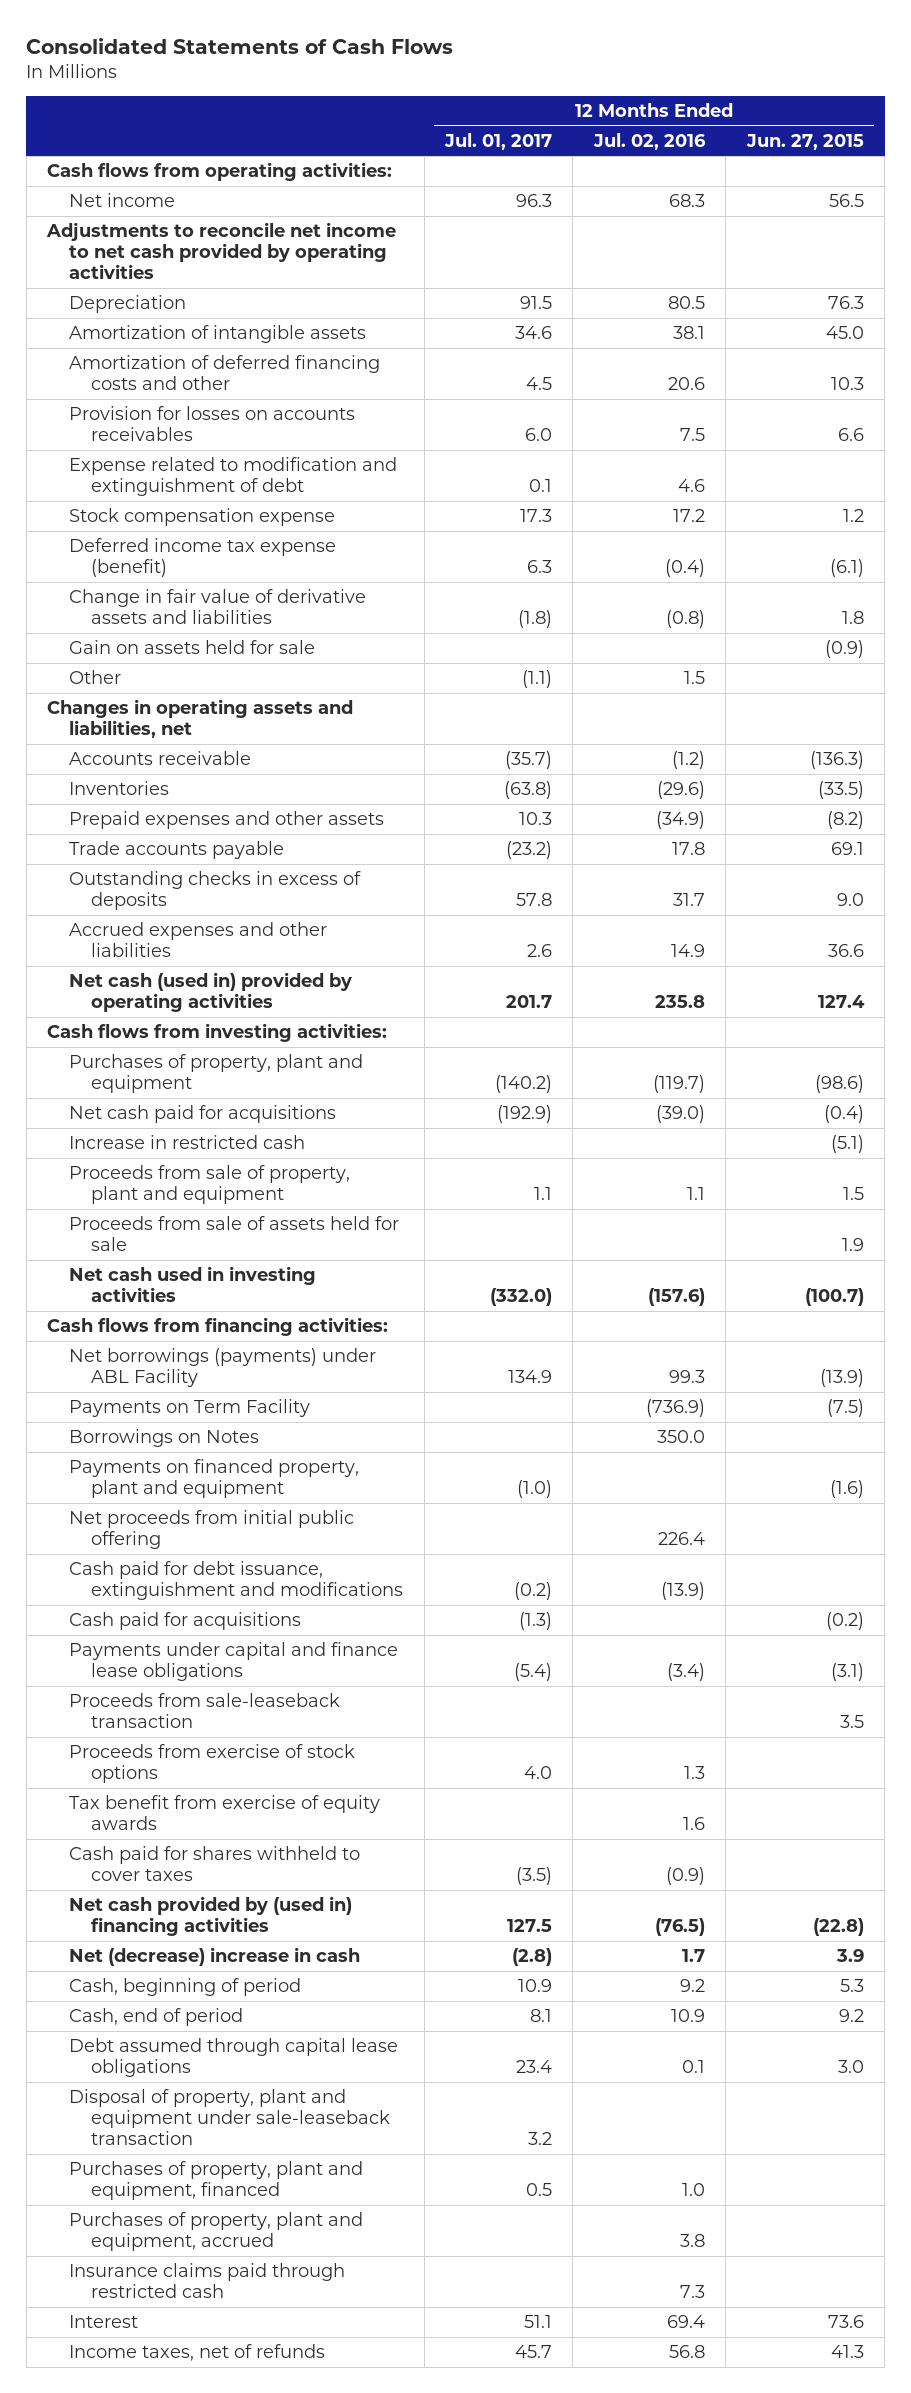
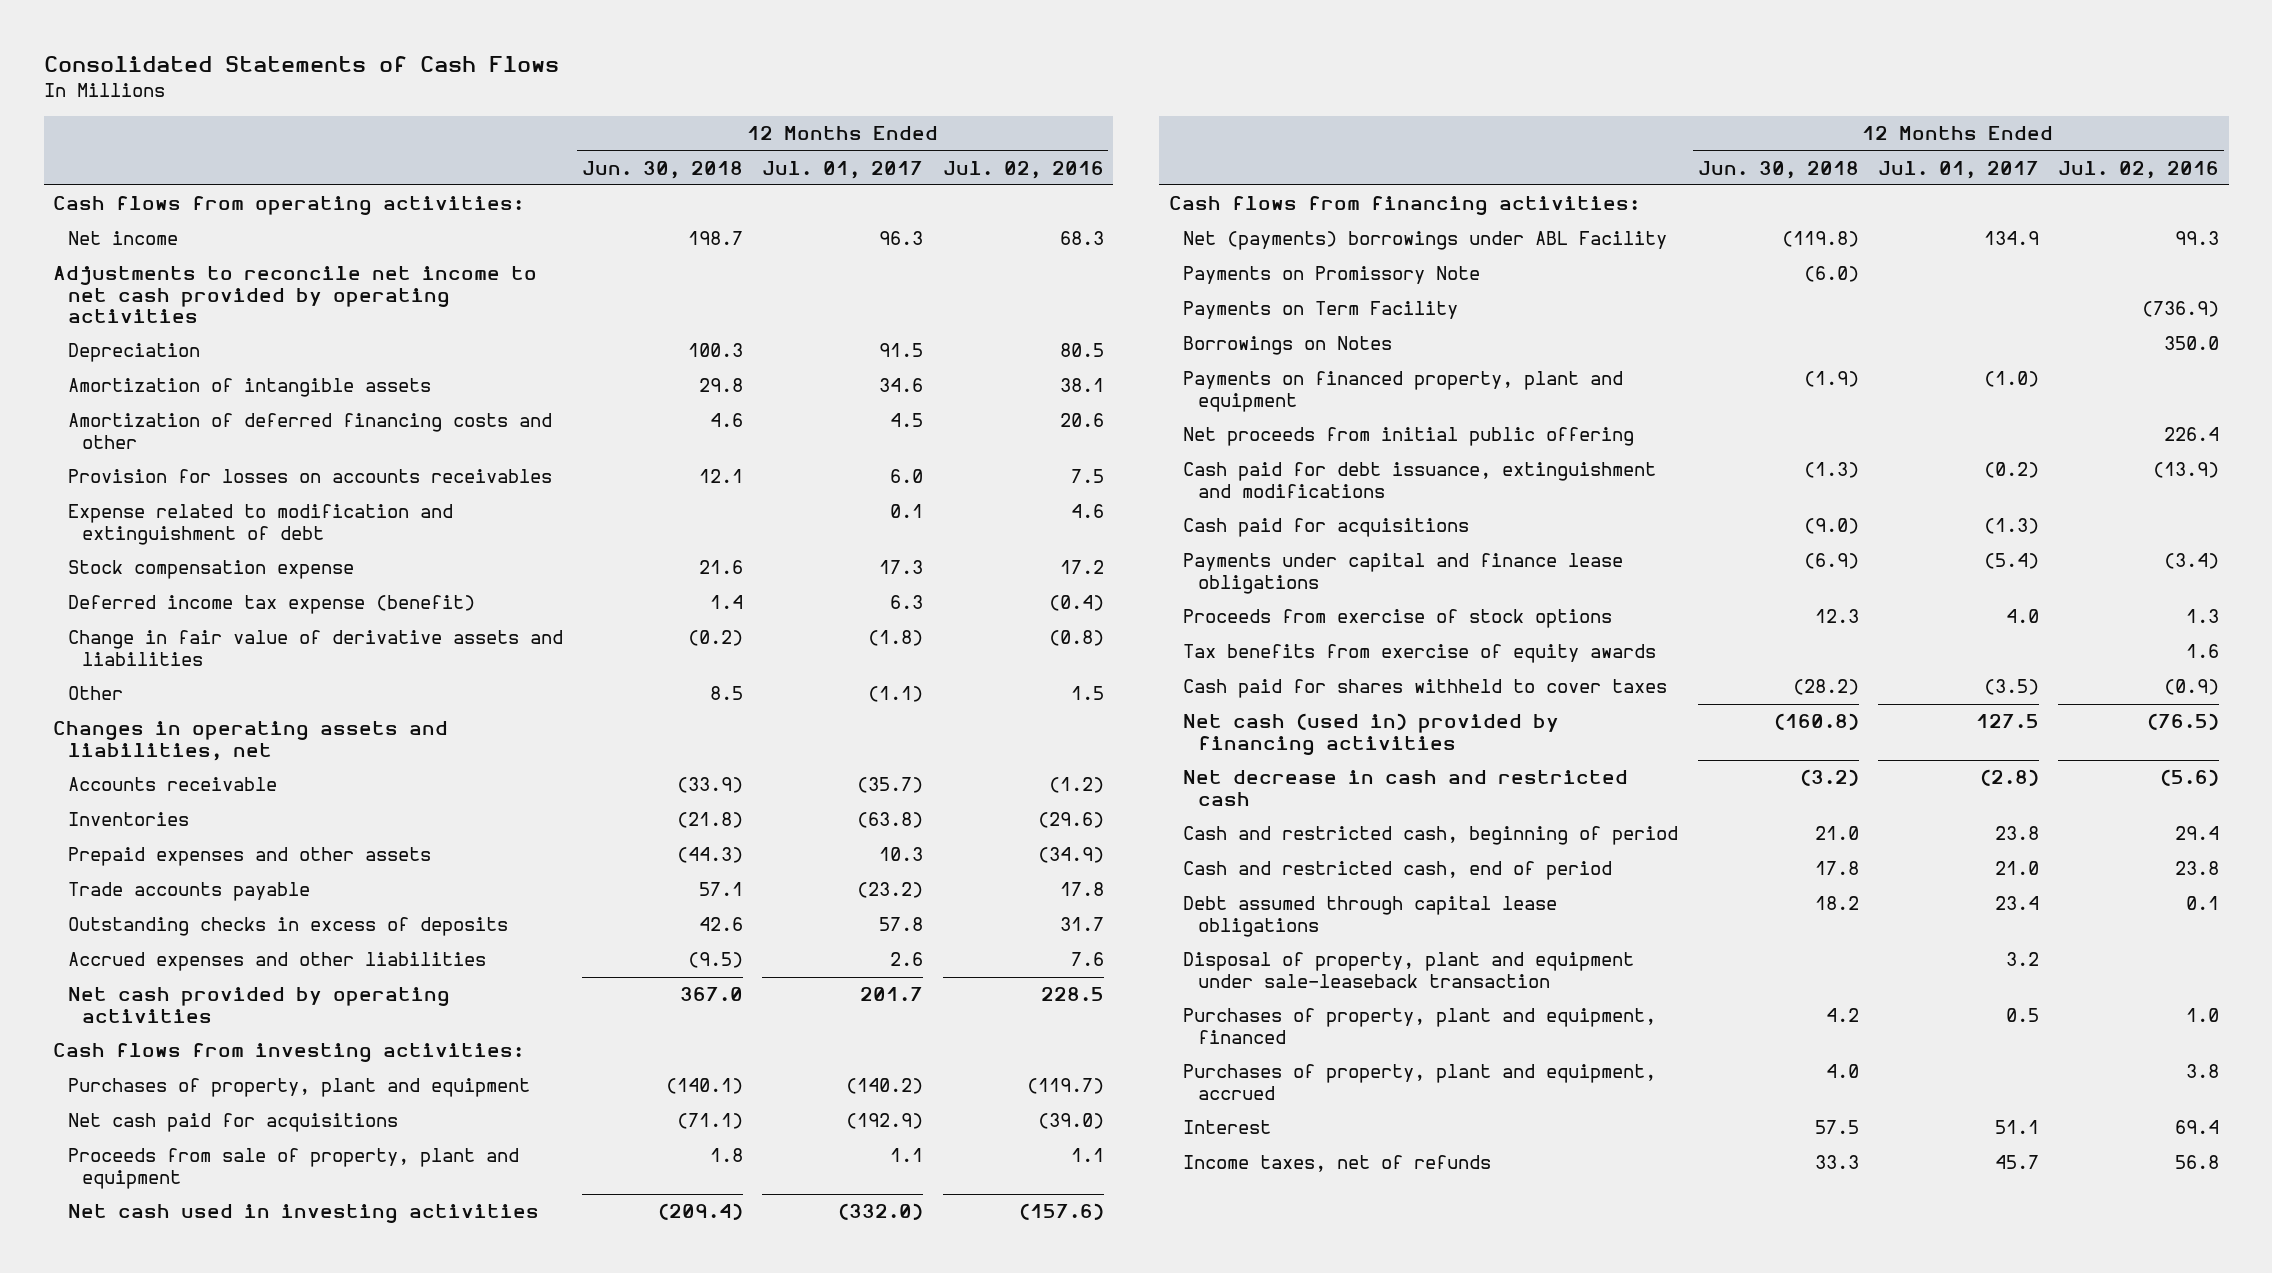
- | 12 Months Ended Jul. 01, 2017 | 12 Months Ended Jul. 02, 2016 | 12 Months Ended Jun. 27, 2015
+ | 12 Months Ended Jun. 30, 2018 | 12 Months Ended Jul. 01, 2017 | 12 Months Ended Jul. 02, 2016
- Gain on assets held for sale | | | (0.9)
- Accrued expenses and other liabilities | 2.6 | 14.9 | 36.6
- Net cash (used in) provided by operating activities | 201.7 | 235.8 | 127.4
+ Accrued expenses and other liabilities | (9.5) | 2.6 | 7.6
+ Net cash provided by operating activities | 367.0 | 201.7 | 228.5
- Increase in restricted cash | | | (5.1)
- Proceeds from sale of assets held for sale | | | 1.9
- Net borrowings (payments) under ABL Facility | 134.9 | 99.3 | (13.9)
+ Net (payments) borrowings under ABL Facility | (119.8) | 134.9 | 99.3
+ Payments on Promissory Note | (6.0) | |
- Proceeds from sale-leaseback transaction | | | 3.5
- Tax benefit from exercise of equity awards | | 1.6 |
+ Tax benefits from exercise of equity awards | | | 1.6
- Net cash provided by (used in) financing activities | 127.5 | (76.5) | (22.8)
- Net (decrease) increase in cash | (2.8) | 1.7 | 3.9
- Cash, beginning of period | 10.9 | 9.2 | 5.3
- Cash, end of period | 8.1 | 10.9 | 9.2
+ Net cash (used in) provided by financing activities | (160.8) | 127.5 | (76.5)
+ Net decrease in cash and restricted cash | (3.2) | (2.8) | (5.6)
+ Cash and restricted cash, beginning of period | 21.0 | 23.8 | 29.4
+ Cash and restricted cash, end of period | 17.8 | 21.0 | 23.8
- Insurance claims paid through restricted cash | | 7.3 |

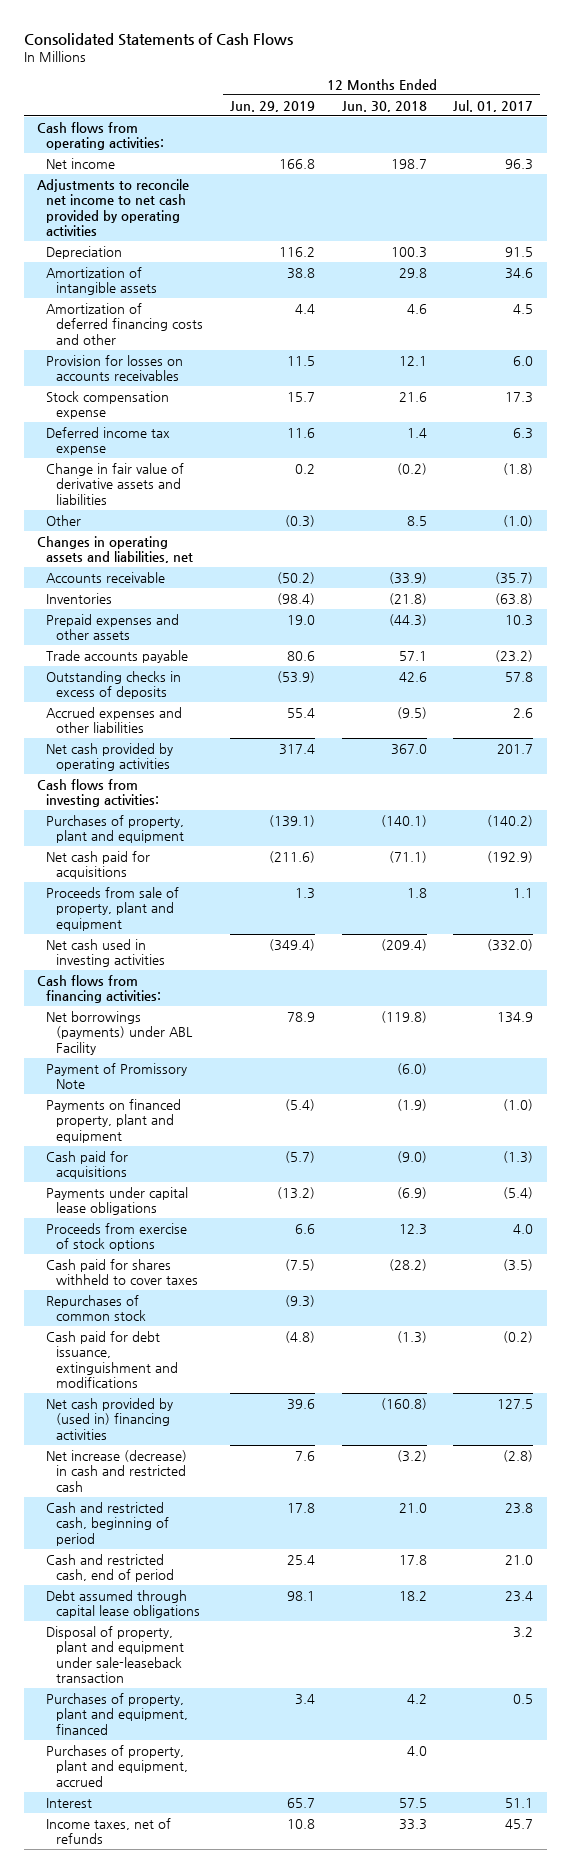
- | 12 Months Ended Jun. 30, 2018 | 12 Months Ended Jul. 01, 2017 | 12 Months Ended Jul. 02, 2016
+ | 12 Months Ended Jun. 29, 2019 | 12 Months Ended Jun. 30, 2018 | 12 Months Ended Jul. 01, 2017
- Expense related to modification and extinguishment of debt | | 0.1 | 4.6
- Deferred income tax expense (benefit) | 1.4 | 6.3 | (0.4)
+ Deferred income tax expense | 11.6 | 1.4 | 6.3
- Other | 8.5 | (1.1) | 1.5
+ Other | (0.3) | 8.5 | (1.0)
- Net (payments) borrowings under ABL Facility | (119.8) | 134.9 | 99.3
- Payments on Promissory Note | (6.0) | |
- Payments on Term Facility | | | (736.9)
- Borrowings on Notes | | | 350.0
+ Net borrowings (payments) under ABL Facility | 78.9 | (119.8) | 134.9
+ Payment of Promissory Note | | (6.0) |
- Net proceeds from initial public offering | | | 226.4
- Payments under capital and finance lease obligations | (6.9) | (5.4) | (3.4)
+ Payments under capital lease obligations | (13.2) | (6.9) | (5.4)
- Tax benefits from exercise of equity awards | | | 1.6
- Net cash (used in) provided by financing activities | (160.8) | 127.5 | (76.5)
- Net decrease in cash and restricted cash | (3.2) | (2.8) | (5.6)
+ Repurchases of common stock | (9.3) | |
moved down: Cash paid for debt issuance, extinguishment and modifications | (4.8) | (1.3) | (0.2)
+ Net cash provided by (used in) financing activities | 39.6 | (160.8) | 127.5
+ Net increase (decrease) in cash and restricted cash | 7.6 | (3.2) | (2.8)

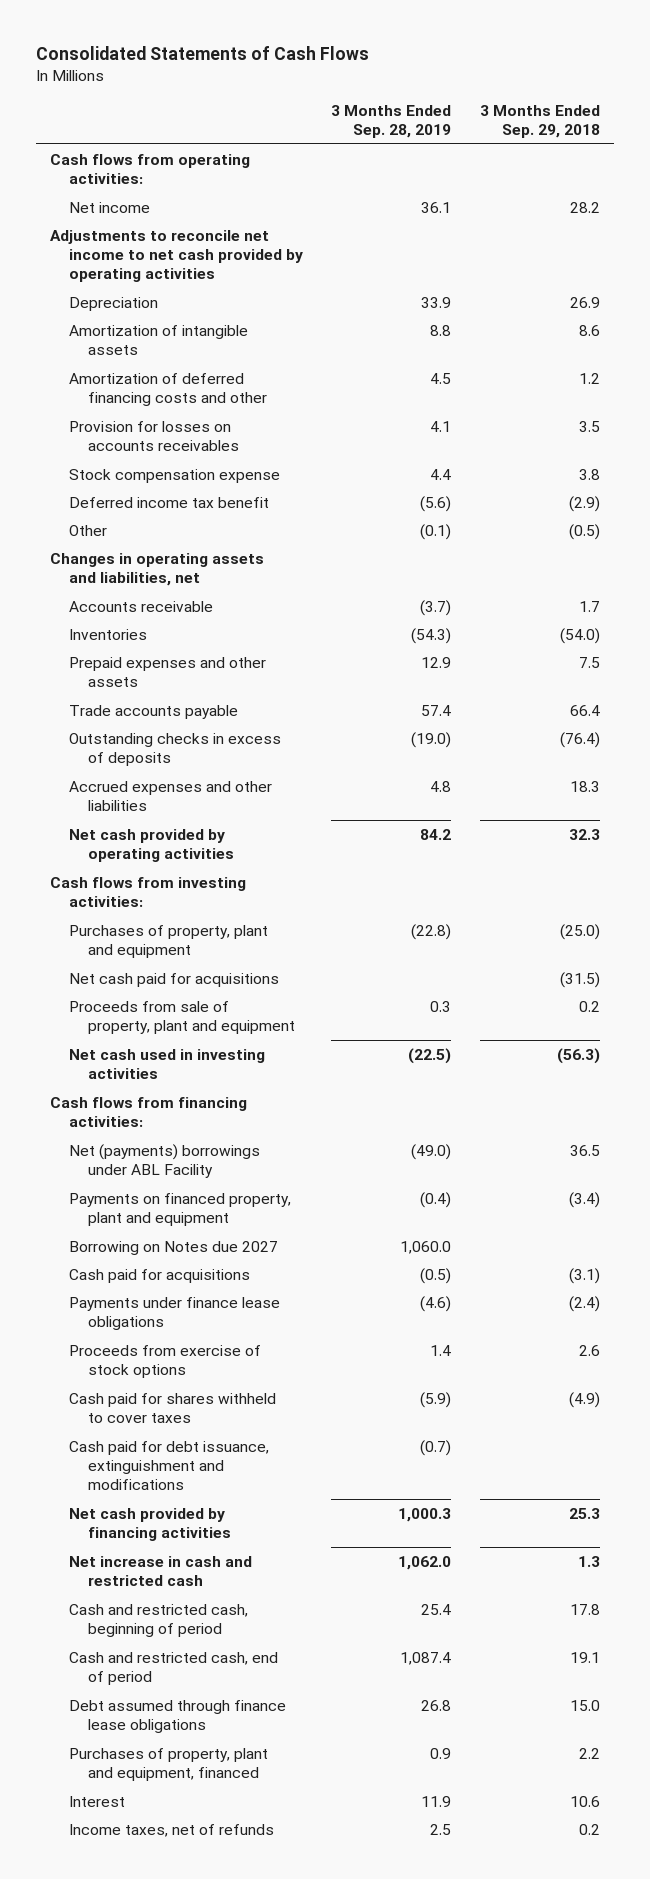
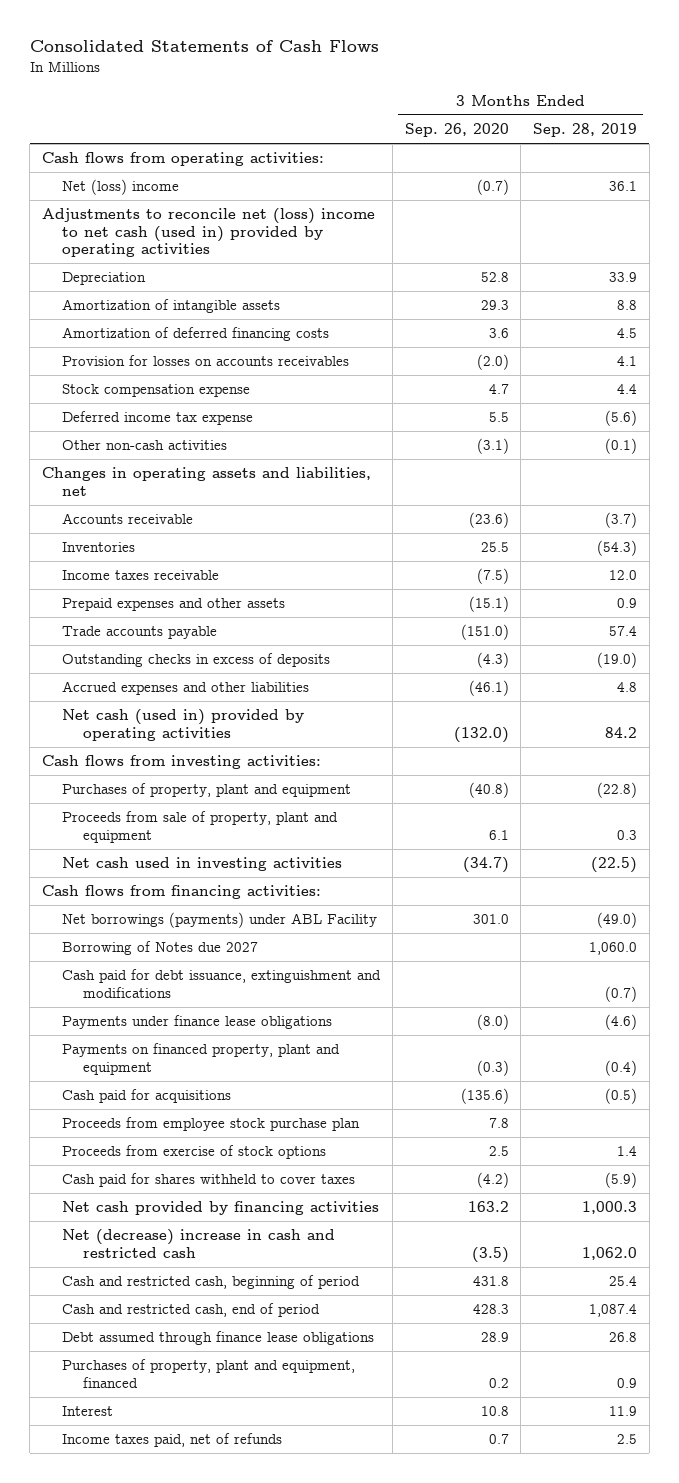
- | 3 Months Ended Sep. 28, 2019 | 3 Months Ended Sep. 29, 2018
+ | 3 Months Ended Sep. 26, 2020 | 3 Months Ended Sep. 28, 2019
- Net income | 36.1 | 28.2
- Adjustments to reconcile net income to net cash provided by operating activities
+ Net (loss) income | (0.7) | 36.1
+ Adjustments to reconcile net (loss) income to net cash (used in) provided by operating activities
- Amortization of deferred financing costs and other | 4.5 | 1.2
+ Amortization of deferred financing costs | 3.6 | 4.5
- Deferred income tax benefit | (5.6) | (2.9)
- Other | (0.1) | (0.5)
+ Deferred income tax expense | 5.5 | (5.6)
+ Other non-cash activities | (3.1) | (0.1)
- Prepaid expenses and other assets | 12.9 | 7.5
+ Income taxes receivable | (7.5) | 12.0
+ Prepaid expenses and other assets | (15.1) | 0.9
- Net cash provided by operating activities | 84.2 | 32.3
+ Net cash (used in) provided by operating activities | (132.0) | 84.2
- Net cash paid for acquisitions | | (31.5)
- Net (payments) borrowings under ABL Facility | (49.0) | 36.5
+ Net borrowings (payments) under ABL Facility | 301.0 | (49.0)
+ Borrowing of Notes due 2027 | | 1,060.0
moved up: Cash paid for debt issuance, extinguishment and modifications | | (0.7)
moved up: Payments under finance lease obligations | (8.0) | (4.6)
- Borrowing on Notes due 2027 | 1,060.0 |
+ Proceeds from employee stock purchase plan | 7.8 |
- Net increase in cash and restricted cash | 1,062.0 | 1.3
+ Net (decrease) increase in cash and restricted cash | (3.5) | 1,062.0
- Income taxes, net of refunds | 2.5 | 0.2
+ Income taxes paid, net of refunds | 0.7 | 2.5

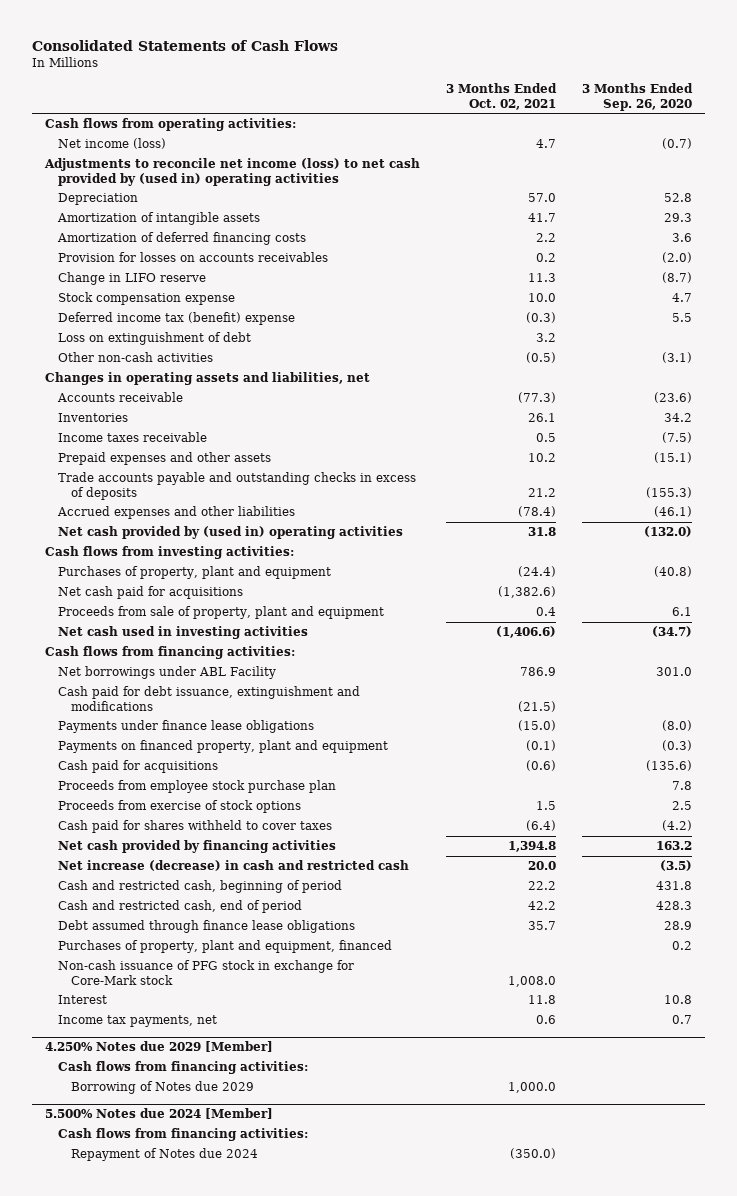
- | 3 Months Ended Sep. 26, 2020 | 3 Months Ended Sep. 28, 2019
+ | 3 Months Ended Oct. 02, 2021 | 3 Months Ended Sep. 26, 2020
- Net (loss) income | (0.7) | 36.1
- Adjustments to reconcile net (loss) income to net cash (used in) provided by operating activities
+ Net income (loss) | 4.7 | (0.7)
+ Adjustments to reconcile net income (loss) to net cash provided by (used in) operating activities
+ Change in LIFO reserve | 11.3 | (8.7)
- Deferred income tax expense | 5.5 | (5.6)
+ Deferred income tax (benefit) expense | (0.3) | 5.5
+ Loss on extinguishment of debt | 3.2 |
- Inventories | 25.5 | (54.3)
+ Inventories | 26.1 | 34.2
- Trade accounts payable | (151.0) | 57.4
- Outstanding checks in excess of deposits | (4.3) | (19.0)
+ Trade accounts payable and outstanding checks in excess of deposits | 21.2 | (155.3)
- Net cash (used in) provided by operating activities | (132.0) | 84.2
+ Net cash provided by (used in) operating activities | 31.8 | (132.0)
+ Net cash paid for acquisitions | (1,382.6) |
- Net borrowings (payments) under ABL Facility | 301.0 | (49.0)
- Borrowing of Notes due 2027 | | 1,060.0
+ Net borrowings under ABL Facility | 786.9 | 301.0
- Net (decrease) increase in cash and restricted cash | (3.5) | 1,062.0
+ Net increase (decrease) in cash and restricted cash | 20.0 | (3.5)
+ Non-cash issuance of PFG stock in exchange for Core-Mark stock | 1,008.0 |
- Income taxes paid, net of refunds | 0.7 | 2.5
+ Income tax payments, net | 0.6 | 0.7
+ 4.250% Notes due 2029 [Member]
+ Cash flows from financing activities:
+ Borrowing of Notes due 2029 | 1,000.0 |
+ 5.500% Notes due 2024 [Member]
+ Cash flows from financing activities:
+ Repayment of Notes due 2024 | (350.0) |

